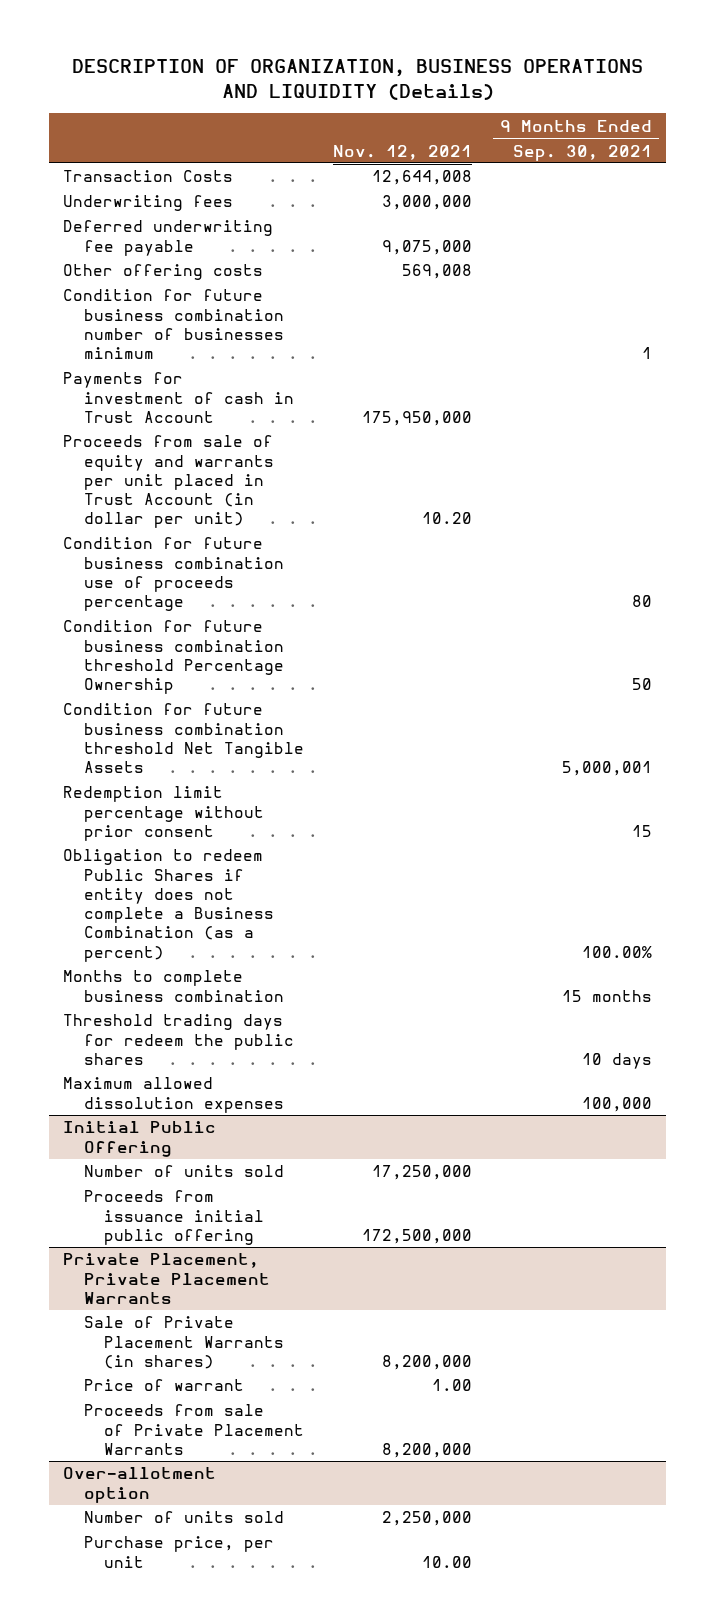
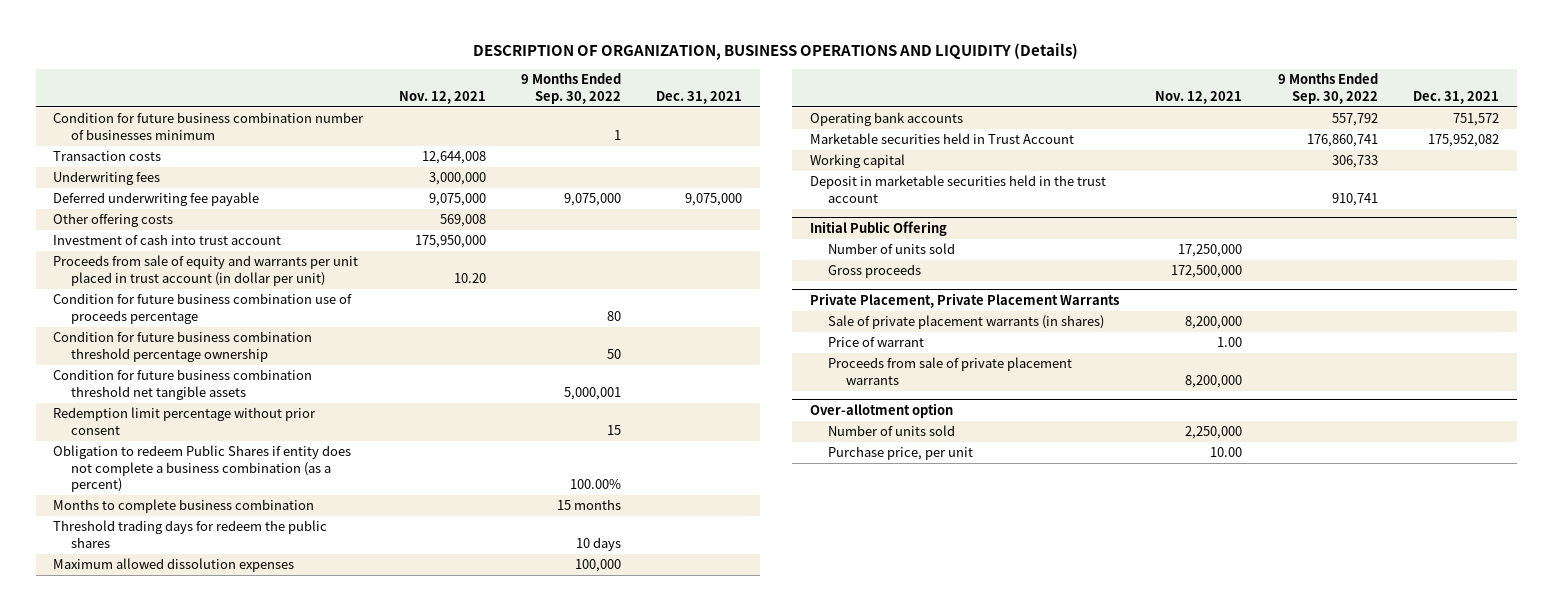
- | Nov. 12, 2021 | 9 Months Ended Sep. 30, 2021
+ | Nov. 12, 2021 | 9 Months Ended Sep. 30, 2022 | Dec. 31, 2021
- Transaction Costs | 12,644,008 |
moved up: Condition for future business combination number of businesses minimum | | 1 |
+ Transaction costs | 12,644,008 | |
- Payments for investment of cash in Trust Account | 175,950,000 |
- Proceeds from sale of equity and warrants per unit placed in Trust Account (in dollar per unit) | 10.20 |
+ Investment of cash into trust account | 175,950,000 | |
+ Proceeds from sale of equity and warrants per unit placed in trust account (in dollar per unit) | 10.20 | |
- Condition for future business combination threshold Percentage Ownership | | 50
- Condition for future business combination threshold Net Tangible Assets | | 5,000,001
+ Condition for future business combination threshold percentage ownership | | 50 |
+ Condition for future business combination threshold net tangible assets | | 5,000,001 |
- Obligation to redeem Public Shares if entity does not complete a Business Combination (as a percent) | | 100.00%
+ Obligation to redeem Public Shares if entity does not complete a business combination (as a percent) | | 100.00% |
+ Operating bank accounts | | 557,792 | 751,572
+ Marketable securities held in Trust Account | | 176,860,741 | 175,952,082
+ Working capital | | 306,733 |
+ Deposit in marketable securities held in the trust account | | 910,741 |
@ Initial Public Offering
- Proceeds from issuance initial public offering | 172,500,000 |
+ Gross proceeds | 172,500,000 | |
@ Private Placement, Private Placement Warrants
- Sale of Private Placement Warrants (in shares) | 8,200,000 |
+ Sale of private placement warrants (in shares) | 8,200,000 | |
- Proceeds from sale of Private Placement Warrants | 8,200,000 |
+ Proceeds from sale of private placement warrants | 8,200,000 | |

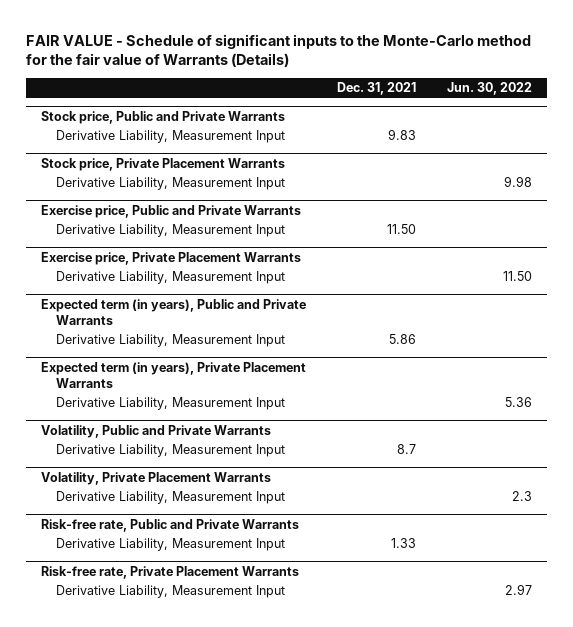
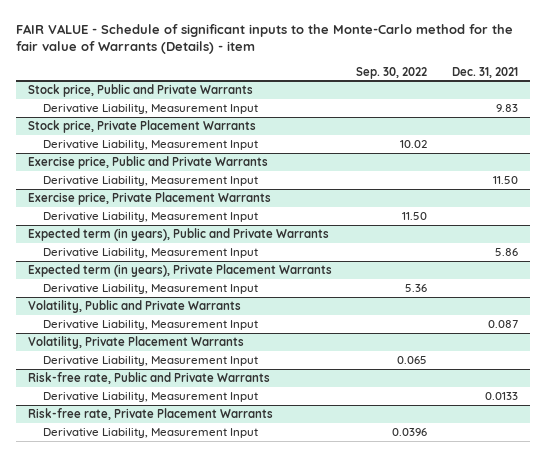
- FAIR VALUE - Schedule of significant inputs to the Monte-Carlo method for the fair value of Warrants (Details)
+ FAIR VALUE - Schedule of significant inputs to the Monte-Carlo method for the fair value of Warrants (Details) - item
- | Dec. 31, 2021 | Jun. 30, 2022
+ | Sep. 30, 2022 | Dec. 31, 2021
@ Volatility, Public and Private Warrants
- Derivative Liability, Measurement Input | 8.7 |
+ Derivative Liability, Measurement Input | | 0.087
@ Risk-free rate, Public and Private Warrants
- Derivative Liability, Measurement Input | 1.33 |
+ Derivative Liability, Measurement Input | | 0.0133

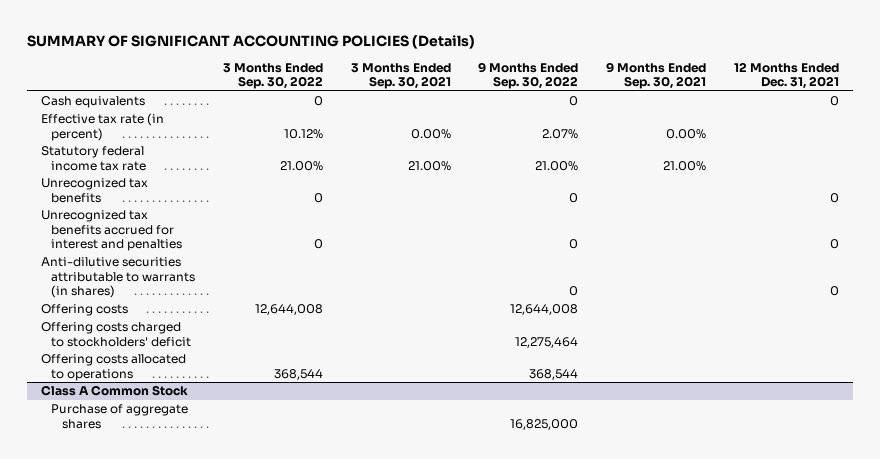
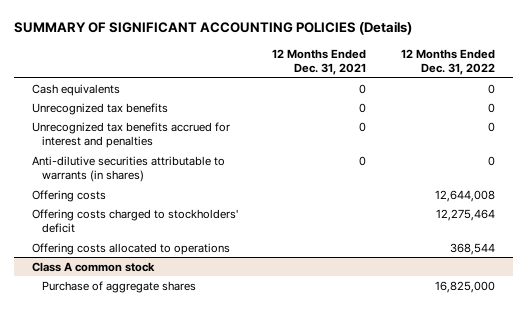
- | 3 Months Ended Sep. 30, 2022 | 3 Months Ended Sep. 30, 2021 | 9 Months Ended Sep. 30, 2022 | 9 Months Ended Sep. 30, 2021 | 12 Months Ended Dec. 31, 2021
+ | 12 Months Ended Dec. 31, 2021 | 12 Months Ended Dec. 31, 2022
- Effective tax rate (in percent) | 10.12% | 0.00% | 2.07% | 0.00% |
- Statutory federal income tax rate | 21.00% | 21.00% | 21.00% | 21.00% |
- Class A Common Stock
+ Class A common stock

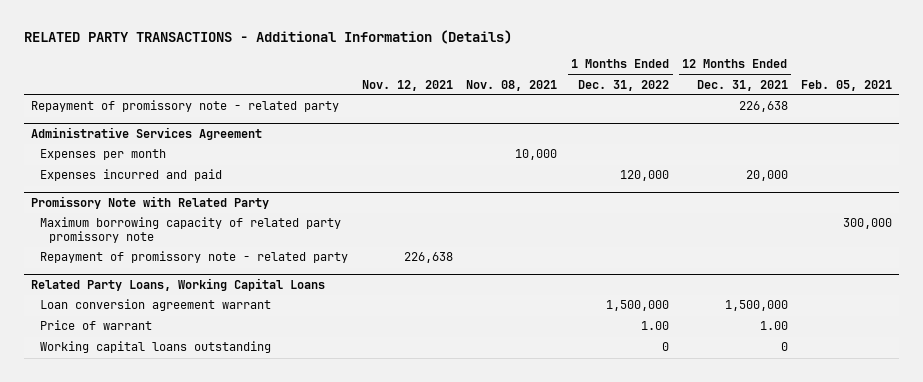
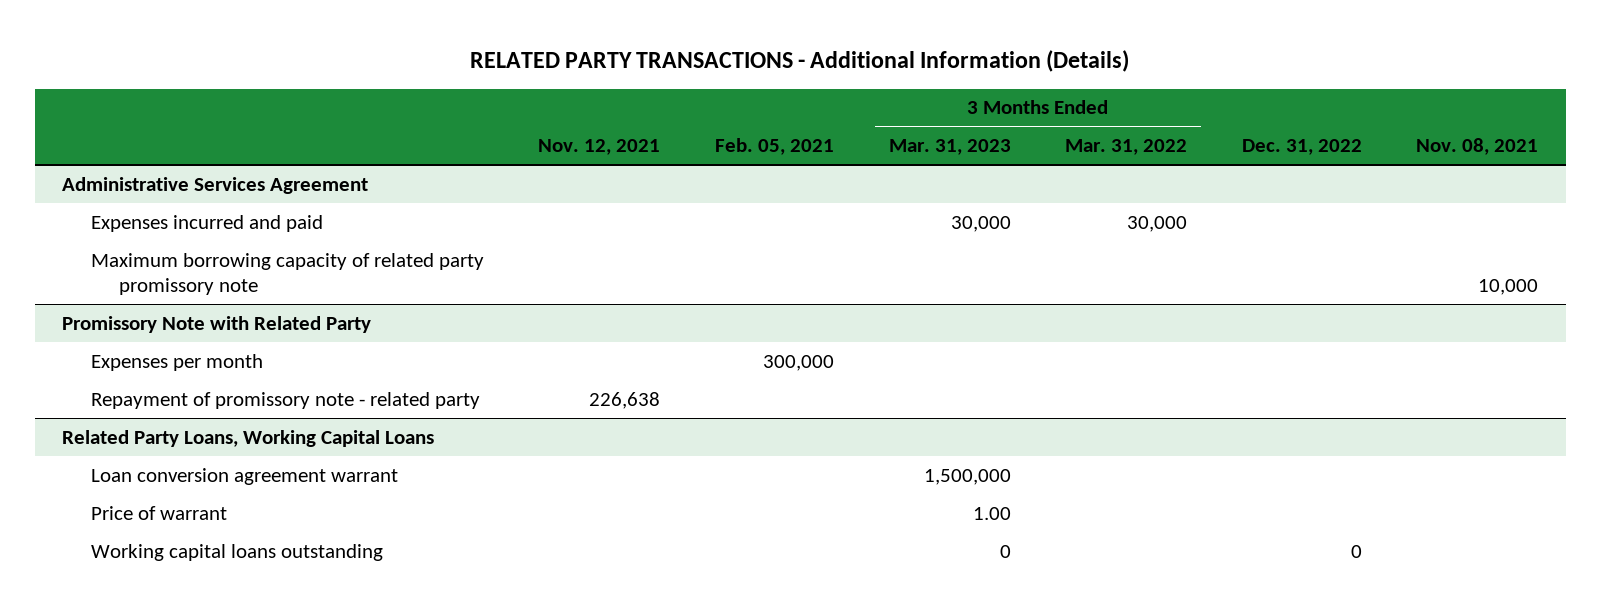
- | Nov. 12, 2021 | Nov. 08, 2021 | 1 Months Ended Dec. 31, 2022 | 12 Months Ended Dec. 31, 2021 | Feb. 05, 2021
+ | Nov. 12, 2021 | Feb. 05, 2021 | 3 Months Ended Mar. 31, 2023 | 3 Months Ended Mar. 31, 2022 | Dec. 31, 2022 | Nov. 08, 2021
- Repayment of promissory note - related party | | | | 226,638 |
@ Administrative Services Agreement
- Expenses per month | | 10,000 | | |
+ Maximum borrowing capacity of related party promissory note | | | | | | 10,000
@ Promissory Note with Related Party
- Maximum borrowing capacity of related party promissory note | | | | | 300,000
+ Expenses per month | | 300,000 | | | |

